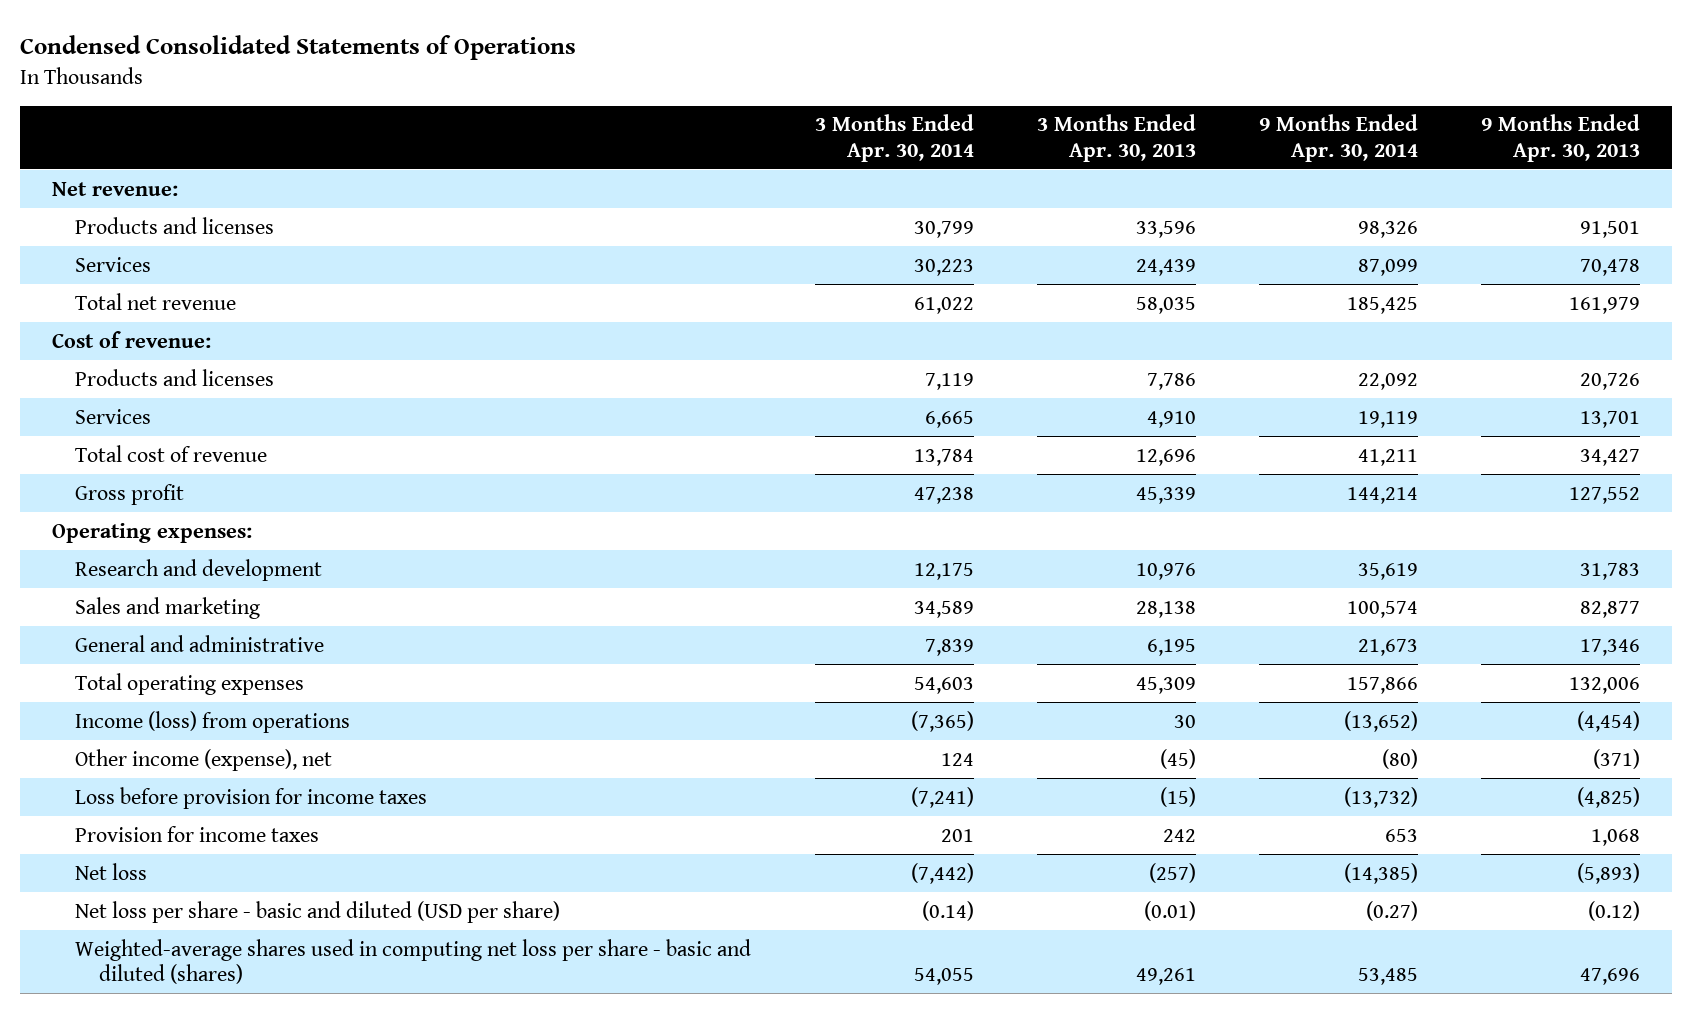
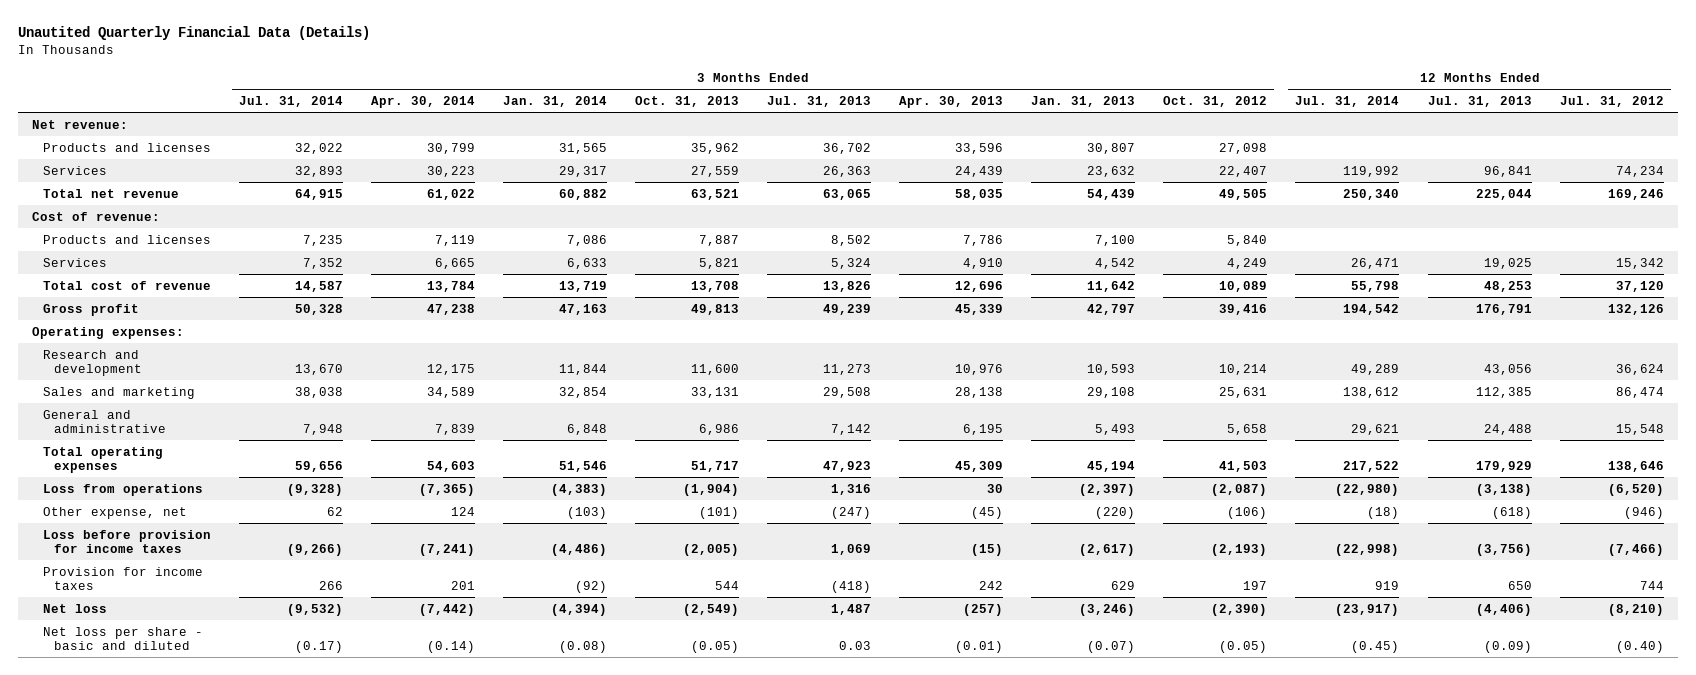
- Condensed Consolidated Statements of Operations
+ Unautited Quarterly Financial Data (Details)
- | 3 Months Ended Apr. 30, 2014 | 3 Months Ended Apr. 30, 2013 | 9 Months Ended Apr. 30, 2014 | 9 Months Ended Apr. 30, 2013
+ | 3 Months Ended Jul. 31, 2014 | 3 Months Ended Apr. 30, 2014 | 3 Months Ended Jan. 31, 2014 | 3 Months Ended Oct. 31, 2013 | 3 Months Ended Jul. 31, 2013 | 3 Months Ended Apr. 30, 2013 | 3 Months Ended Jan. 31, 2013 | 3 Months Ended Oct. 31, 2012 | 12 Months Ended Jul. 31, 2014 | 12 Months Ended Jul. 31, 2013 | 12 Months Ended Jul. 31, 2012
- Income (loss) from operations | (7,365) | 30 | (13,652) | (4,454)
- Other income (expense), net | 124 | (45) | (80) | (371)
+ Loss from operations | (9,328) | (7,365) | (4,383) | (1,904) | 1,316 | 30 | (2,397) | (2,087) | (22,980) | (3,138) | (6,520)
+ Other expense, net | 62 | 124 | (103) | (101) | (247) | (45) | (220) | (106) | (18) | (618) | (946)
- Net loss per share - basic and diluted (USD per share) | (0.14) | (0.01) | (0.27) | (0.12)
- Weighted-average shares used in computing net loss per share - basic and diluted (shares) | 54,055 | 49,261 | 53,485 | 47,696
+ Net loss per share - basic and diluted | (0.17) | (0.14) | (0.08) | (0.05) | 0.03 | (0.01) | (0.07) | (0.05) | (0.45) | (0.09) | (0.40)

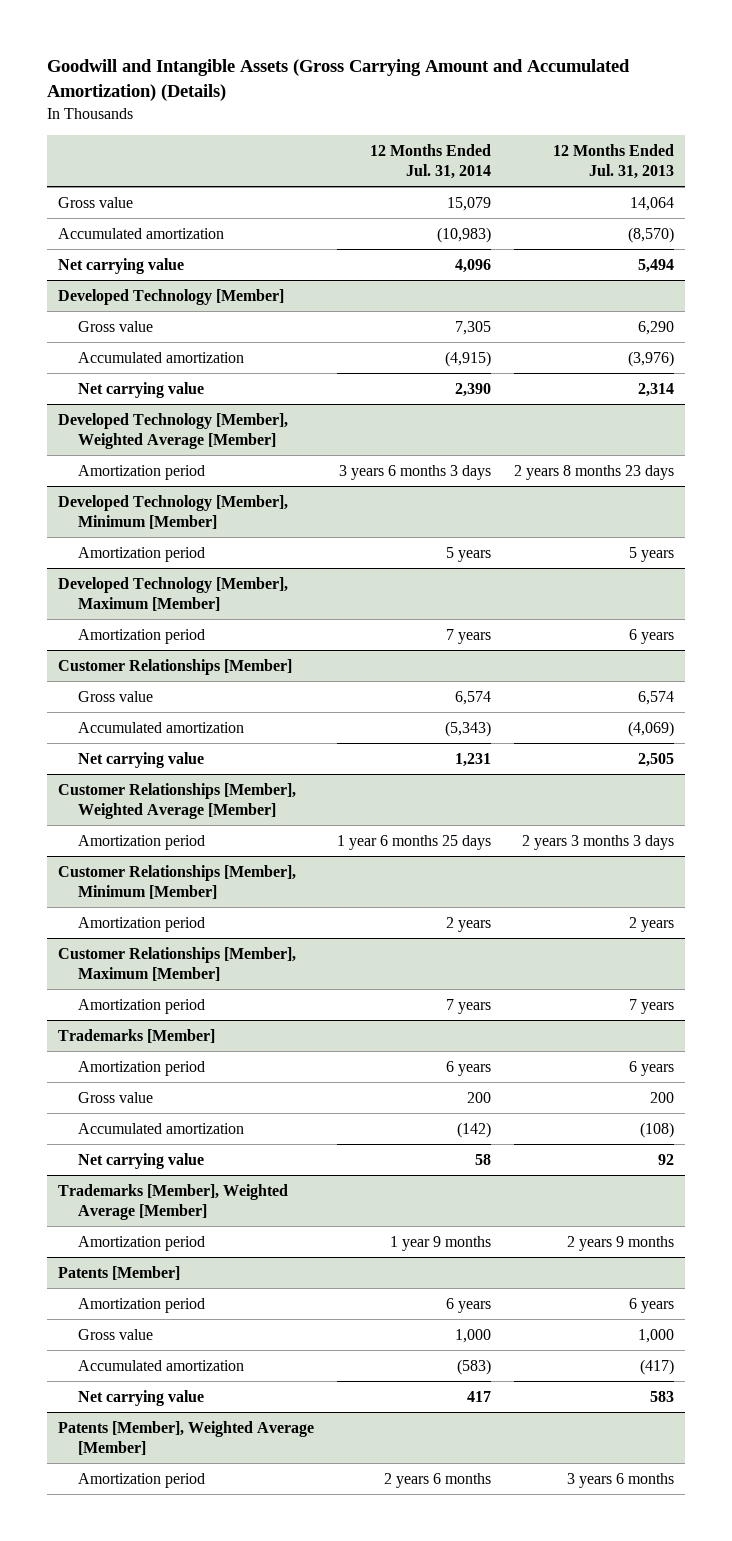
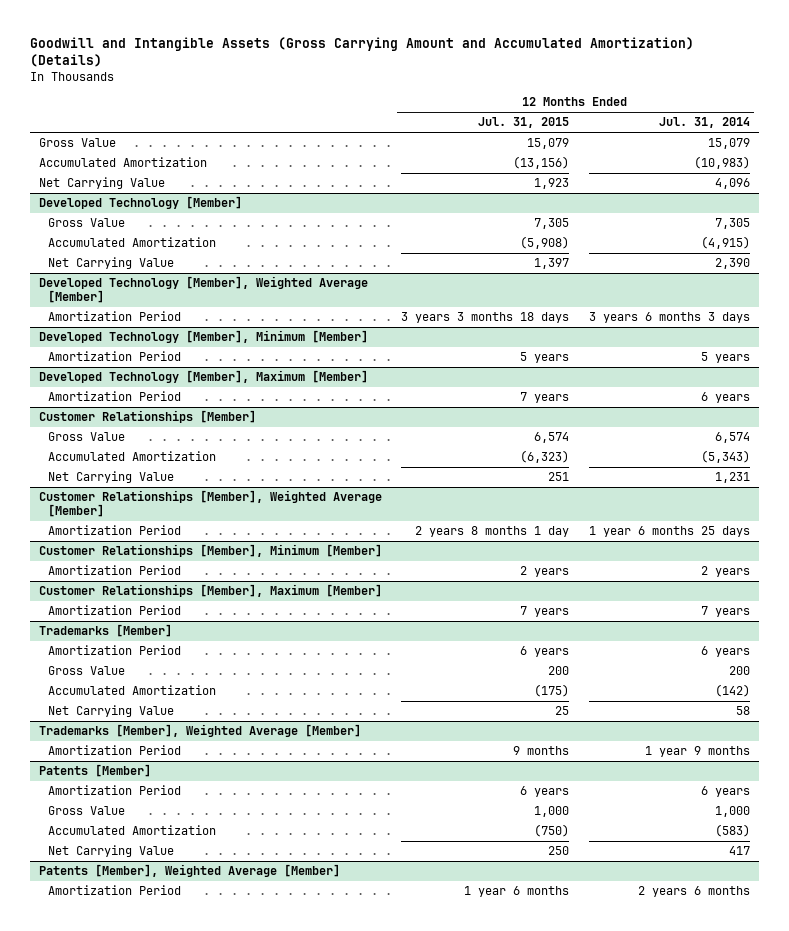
- | 12 Months Ended Jul. 31, 2014 | 12 Months Ended Jul. 31, 2013
+ | 12 Months Ended Jul. 31, 2015 | 12 Months Ended Jul. 31, 2014
- Gross value | 15,079 | 14,064
- Accumulated amortization | (10,983) | (8,570)
- Net carrying value | 4,096 | 5,494
+ Gross Value | 15,079 | 15,079
+ Accumulated Amortization | (13,156) | (10,983)
+ Net Carrying Value | 1,923 | 4,096
@ Developed Technology [Member]
- Gross value | 7,305 | 6,290
- Accumulated amortization | (4,915) | (3,976)
- Net carrying value | 2,390 | 2,314
+ Gross Value | 7,305 | 7,305
+ Accumulated Amortization | (5,908) | (4,915)
+ Net Carrying Value | 1,397 | 2,390
@ Developed Technology [Member], Weighted Average [Member]
- Amortization period | 3 years 6 months 3 days | 2 years 8 months 23 days
+ Amortization Period | 3 years 3 months 18 days | 3 years 6 months 3 days
@ Developed Technology [Member], Minimum [Member]
- Amortization period | 5 years | 5 years
+ Amortization Period | 5 years | 5 years
@ Developed Technology [Member], Maximum [Member]
- Amortization period | 7 years | 6 years
+ Amortization Period | 7 years | 6 years
@ Customer Relationships [Member]
- Gross value | 6,574 | 6,574
- Accumulated amortization | (5,343) | (4,069)
- Net carrying value | 1,231 | 2,505
+ Gross Value | 6,574 | 6,574
+ Accumulated Amortization | (6,323) | (5,343)
+ Net Carrying Value | 251 | 1,231
@ Customer Relationships [Member], Weighted Average [Member]
- Amortization period | 1 year 6 months 25 days | 2 years 3 months 3 days
+ Amortization Period | 2 years 8 months 1 day | 1 year 6 months 25 days
@ Customer Relationships [Member], Minimum [Member]
- Amortization period | 2 years | 2 years
+ Amortization Period | 2 years | 2 years
@ Customer Relationships [Member], Maximum [Member]
- Amortization period | 7 years | 7 years
+ Amortization Period | 7 years | 7 years
@ Trademarks [Member]
- Amortization period | 6 years | 6 years
- Gross value | 200 | 200
- Accumulated amortization | (142) | (108)
- Net carrying value | 58 | 92
+ Amortization Period | 6 years | 6 years
+ Gross Value | 200 | 200
+ Accumulated Amortization | (175) | (142)
+ Net Carrying Value | 25 | 58
@ Trademarks [Member], Weighted Average [Member]
- Amortization period | 1 year 9 months | 2 years 9 months
+ Amortization Period | 9 months | 1 year 9 months
@ Patents [Member]
- Amortization period | 6 years | 6 years
- Gross value | 1,000 | 1,000
- Accumulated amortization | (583) | (417)
- Net carrying value | 417 | 583
+ Amortization Period | 6 years | 6 years
+ Gross Value | 1,000 | 1,000
+ Accumulated Amortization | (750) | (583)
+ Net Carrying Value | 250 | 417
@ Patents [Member], Weighted Average [Member]
- Amortization period | 2 years 6 months | 3 years 6 months
+ Amortization Period | 1 year 6 months | 2 years 6 months

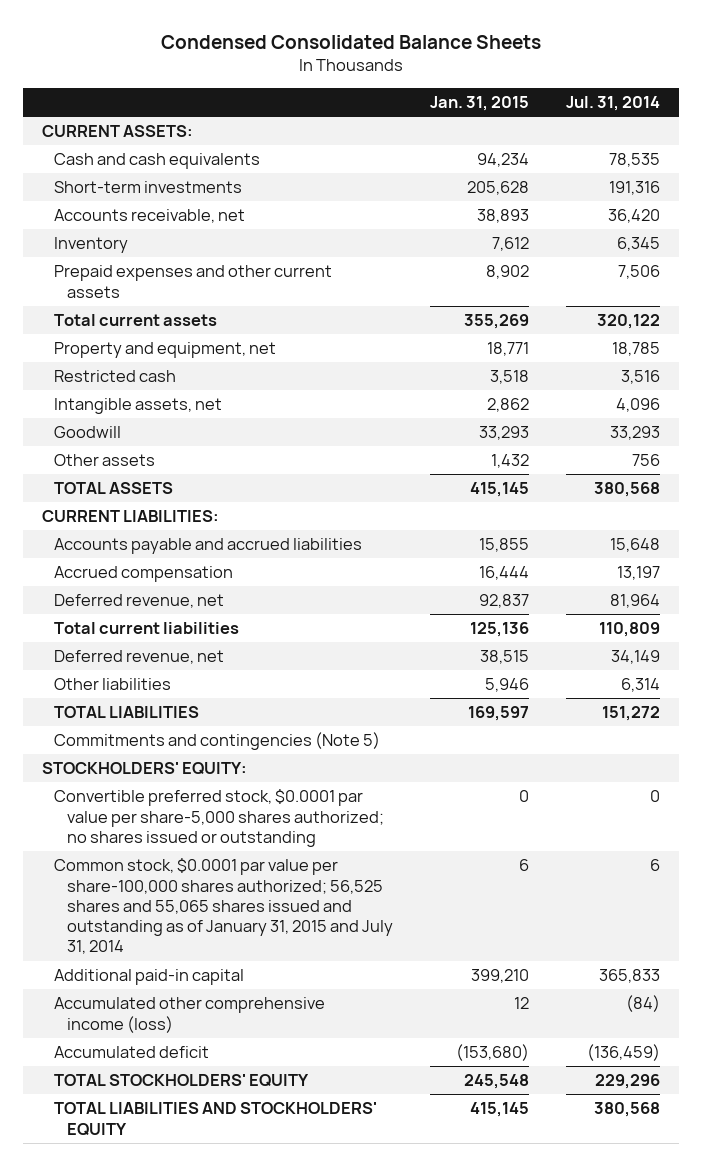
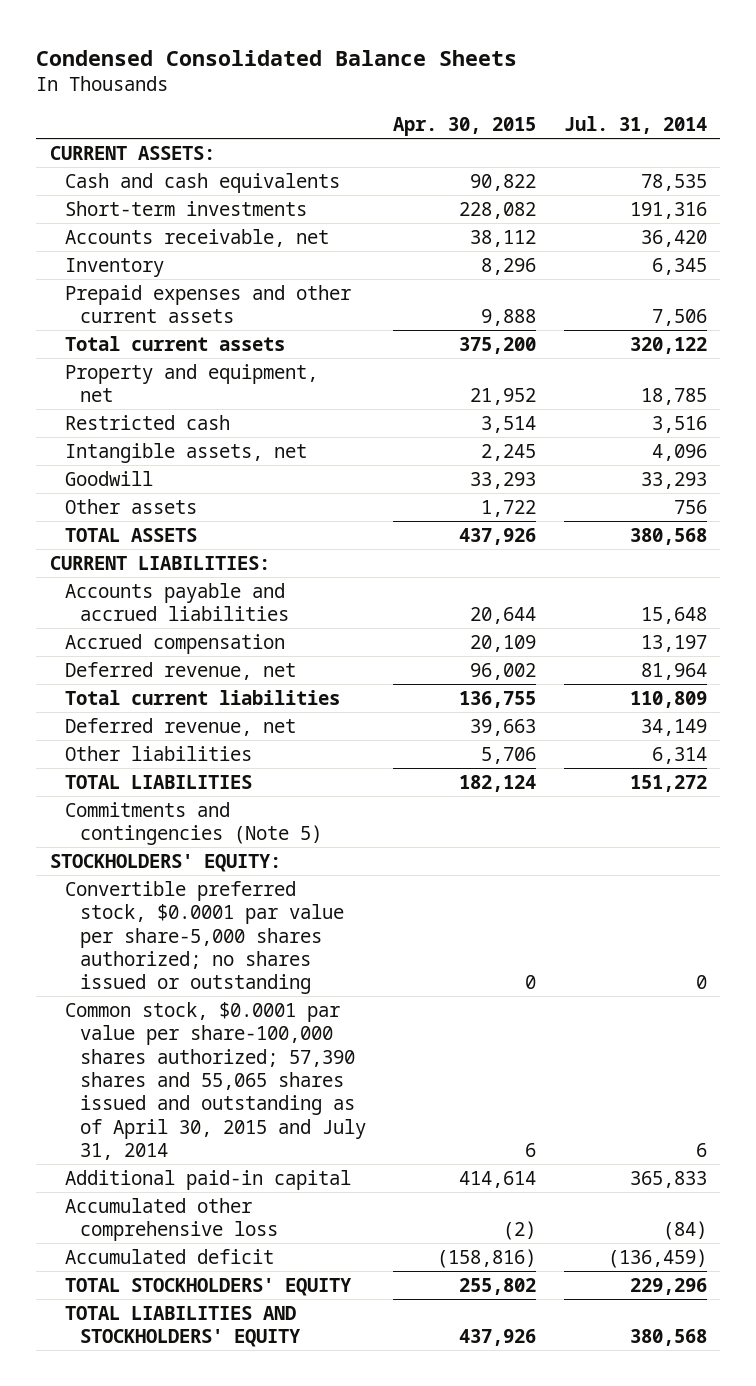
- | Jan. 31, 2015 | Jul. 31, 2014
+ | Apr. 30, 2015 | Jul. 31, 2014
- Common stock, $0.0001 par value per share-100,000 shares authorized; 56,525 shares and 55,065 shares issued and outstanding as of January 31, 2015 and July 31, 2014 | 6 | 6
+ Common stock, $0.0001 par value per share-100,000 shares authorized; 57,390 shares and 55,065 shares issued and outstanding as of April 30, 2015 and July 31, 2014 | 6 | 6
- Accumulated other comprehensive income (loss) | 12 | (84)
+ Accumulated other comprehensive loss | (2) | (84)

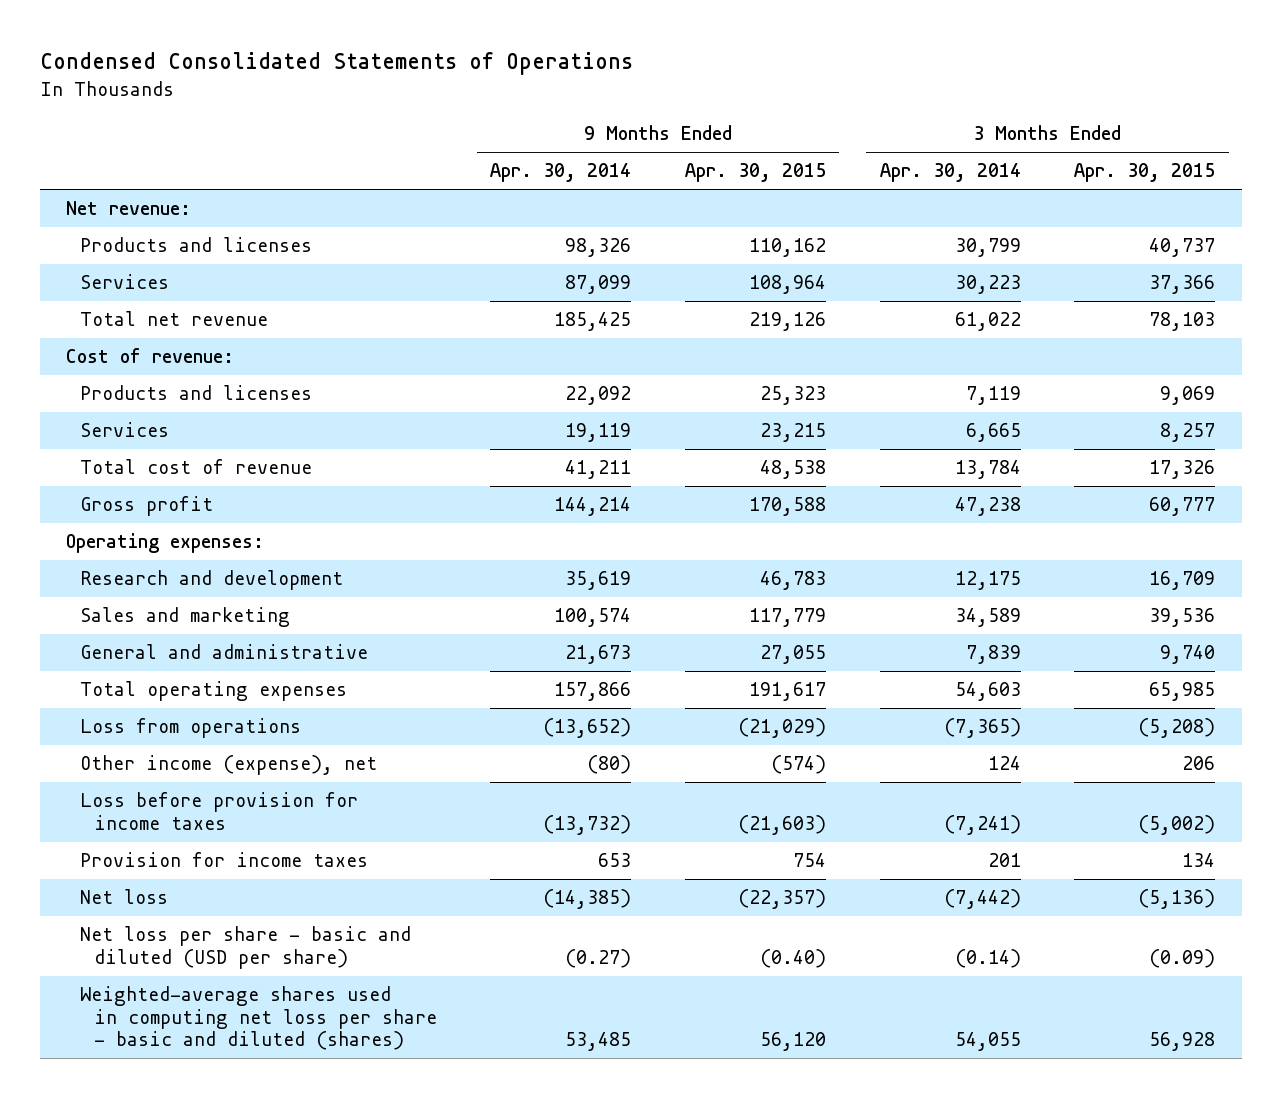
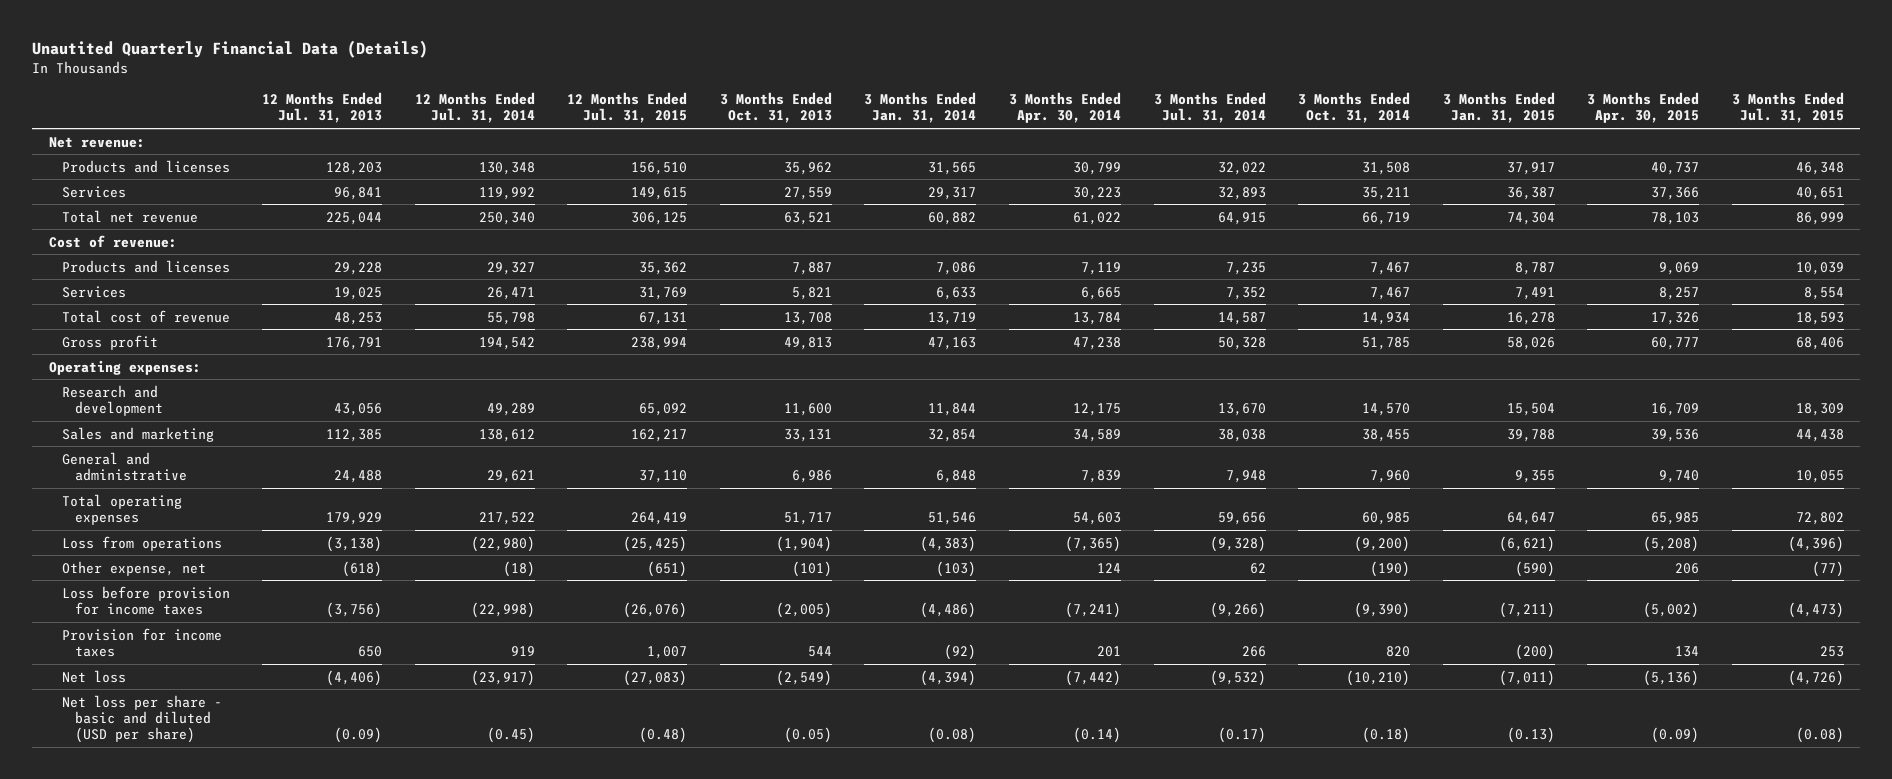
- Condensed Consolidated Statements of Operations
+ Unautited Quarterly Financial Data (Details)
- | 9 Months Ended Apr. 30, 2014 | 9 Months Ended Apr. 30, 2015 | 3 Months Ended Apr. 30, 2014 | 3 Months Ended Apr. 30, 2015
+ | 12 Months Ended Jul. 31, 2013 | 12 Months Ended Jul. 31, 2014 | 12 Months Ended Jul. 31, 2015 | 3 Months Ended Oct. 31, 2013 | 3 Months Ended Jan. 31, 2014 | 3 Months Ended Apr. 30, 2014 | 3 Months Ended Jul. 31, 2014 | 3 Months Ended Oct. 31, 2014 | 3 Months Ended Jan. 31, 2015 | 3 Months Ended Apr. 30, 2015 | 3 Months Ended Jul. 31, 2015
- Other income (expense), net | (80) | (574) | 124 | 206
+ Other expense, net | (618) | (18) | (651) | (101) | (103) | 124 | 62 | (190) | (590) | 206 | (77)
- Weighted-average shares used in computing net loss per share - basic and diluted (shares) | 53,485 | 56,120 | 54,055 | 56,928

